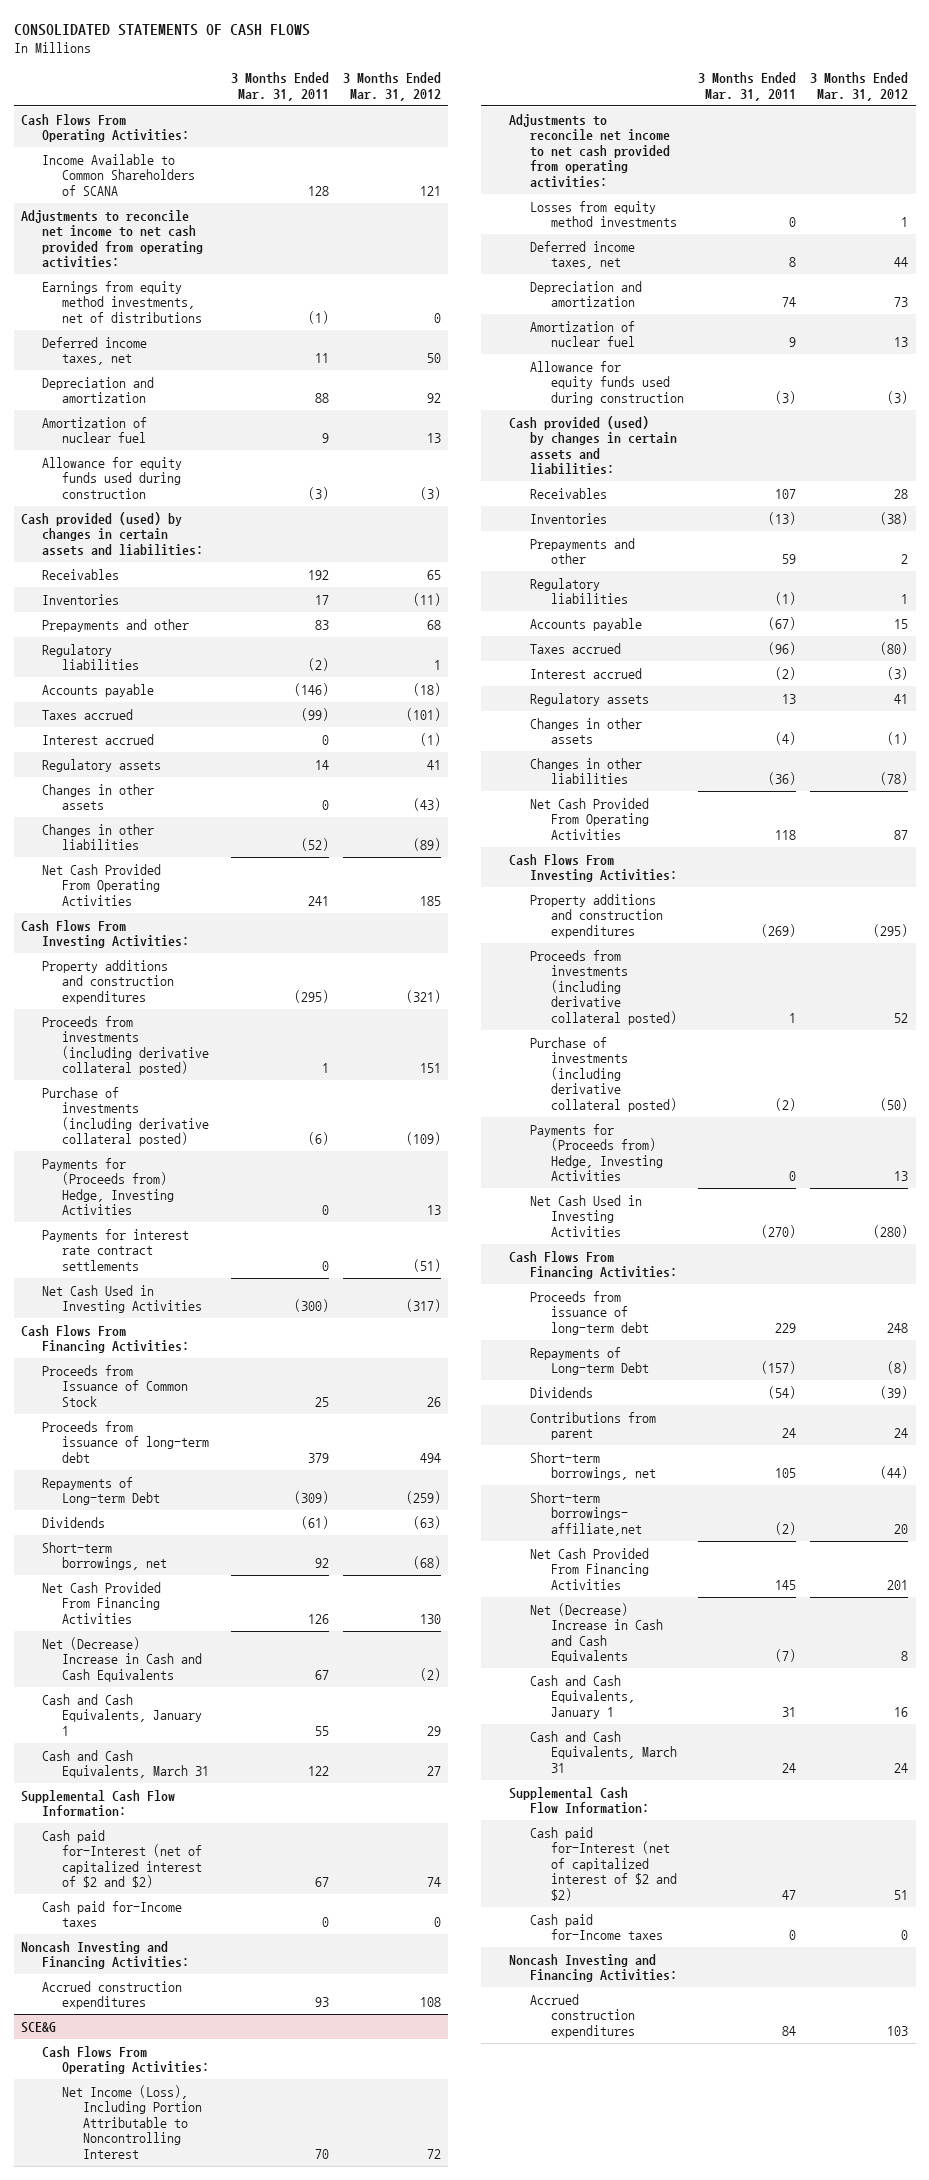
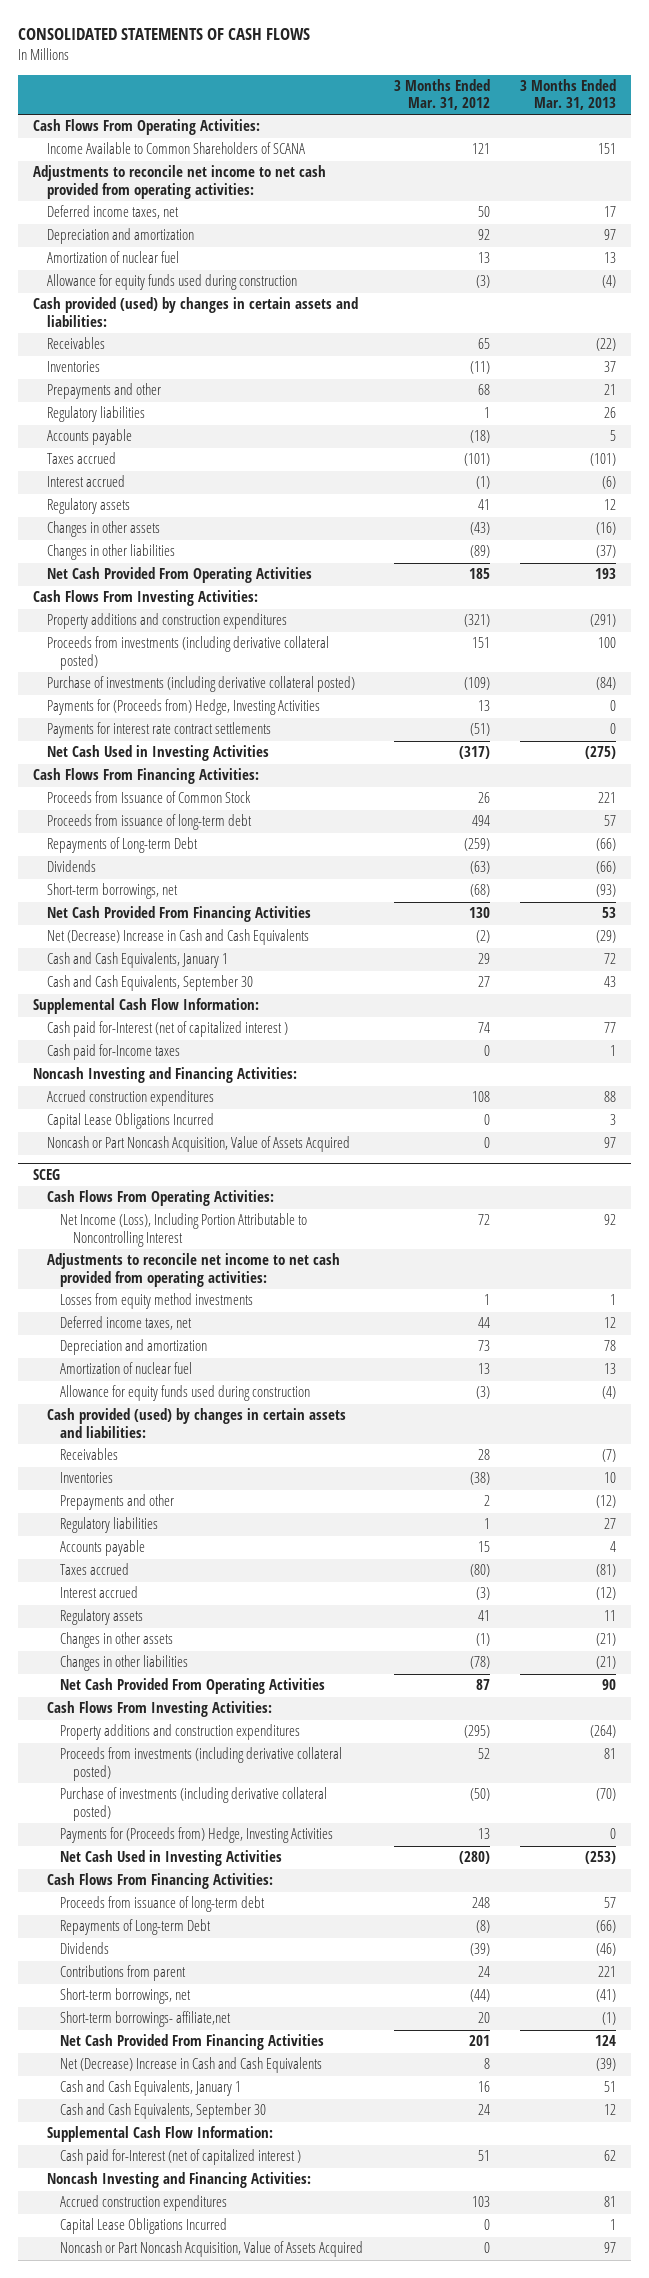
- | 3 Months Ended Mar. 31, 2011 | 3 Months Ended Mar. 31, 2012
+ | 3 Months Ended Mar. 31, 2012 | 3 Months Ended Mar. 31, 2013
- Earnings from equity method investments, net of distributions | (1) | 0
- Cash and Cash Equivalents, March 31 | 122 | 27
+ Cash and Cash Equivalents, September 30 | 27 | 43
- Cash paid for-Interest (net of capitalized interest of $2 and $2) | 67 | 74
+ Cash paid for-Interest (net of capitalized interest ) | 74 | 77
- SCE&G
+ Capital Lease Obligations Incurred | 0 | 3
+ Noncash or Part Noncash Acquisition, Value of Assets Acquired | 0 | 97
+ SCEG
- Cash and Cash Equivalents, March 31 | 24 | 24
+ Cash and Cash Equivalents, September 30 | 24 | 12
- Cash paid for-Interest (net of capitalized interest of $2 and $2) | 47 | 51
- Cash paid for-Income taxes | 0 | 0
+ Cash paid for-Interest (net of capitalized interest ) | 51 | 62
+ Capital Lease Obligations Incurred | 0 | 1
+ Noncash or Part Noncash Acquisition, Value of Assets Acquired | 0 | 97

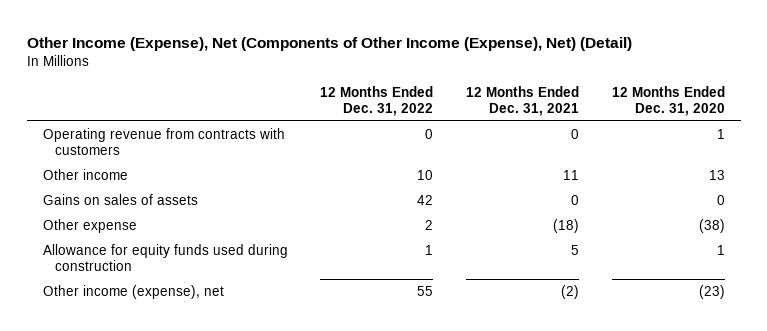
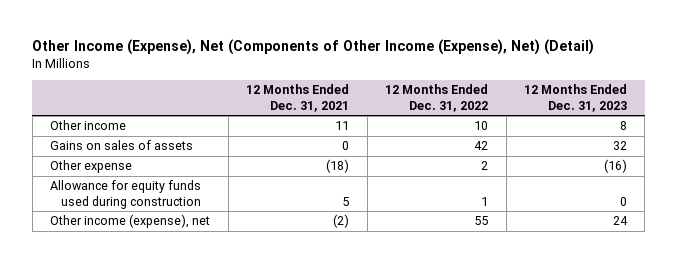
- | 12 Months Ended Dec. 31, 2022 | 12 Months Ended Dec. 31, 2021 | 12 Months Ended Dec. 31, 2020
+ | 12 Months Ended Dec. 31, 2021 | 12 Months Ended Dec. 31, 2022 | 12 Months Ended Dec. 31, 2023
- Operating revenue from contracts with customers | 0 | 0 | 1

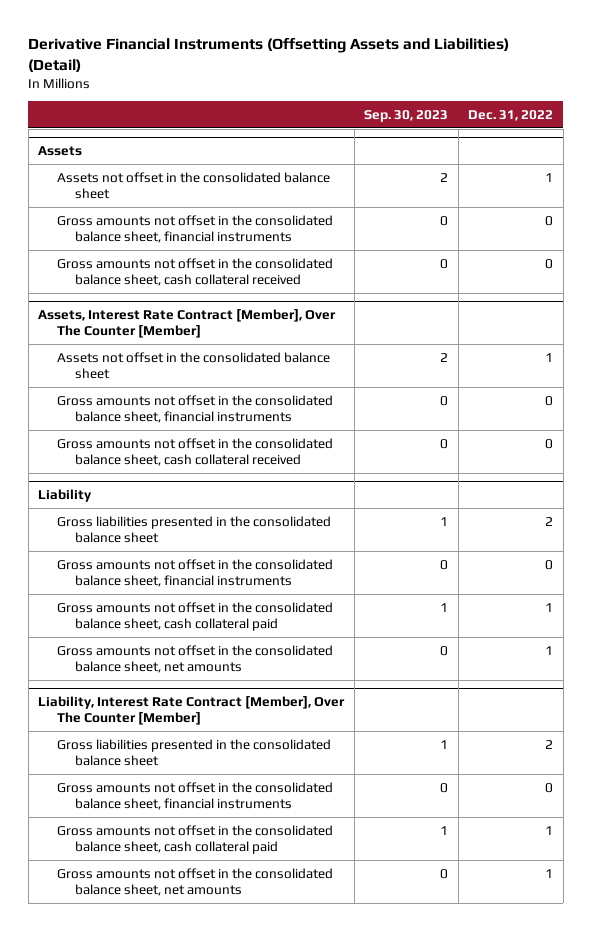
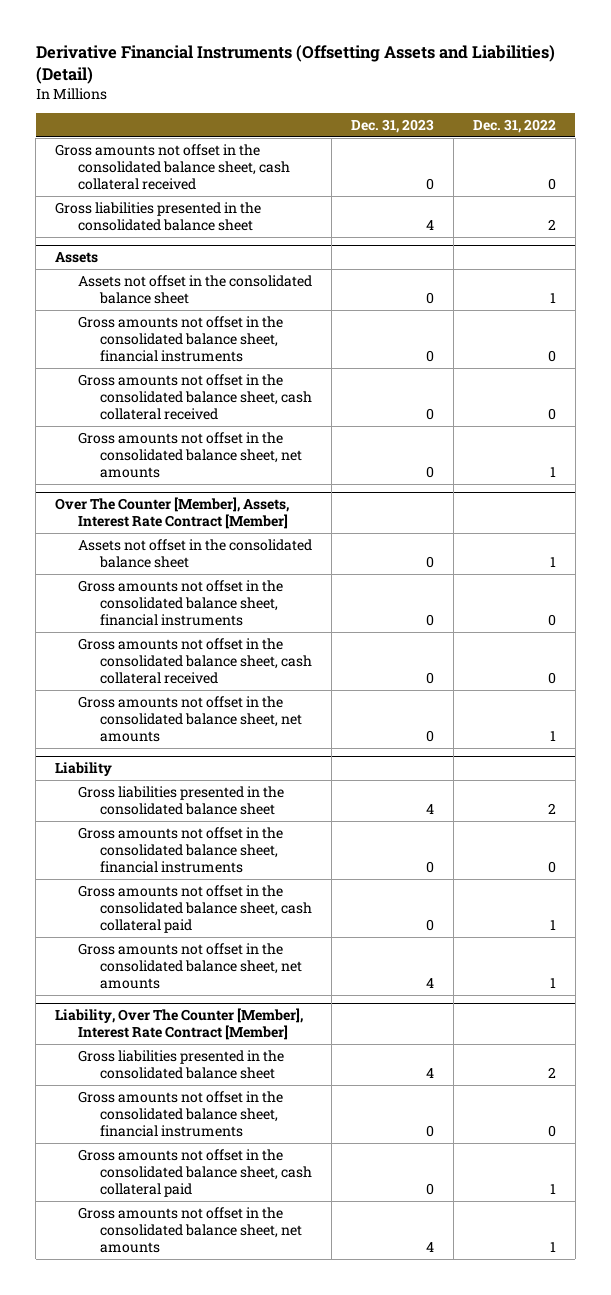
- | Sep. 30, 2023 | Dec. 31, 2022
+ | Dec. 31, 2023 | Dec. 31, 2022
+ Gross amounts not offset in the consolidated balance sheet, cash collateral received | 0 | 0
+ Gross liabilities presented in the consolidated balance sheet | 4 | 2
- Assets, Interest Rate Contract [Member], Over The Counter [Member]
@ Assets
+ Gross amounts not offset in the consolidated balance sheet, net amounts | 0 | 1
+ Over The Counter [Member], Assets, Interest Rate Contract [Member]
+ Gross amounts not offset in the consolidated balance sheet, net amounts | 0 | 1
- Liability, Interest Rate Contract [Member], Over The Counter [Member]
+ Liability, Over The Counter [Member], Interest Rate Contract [Member]

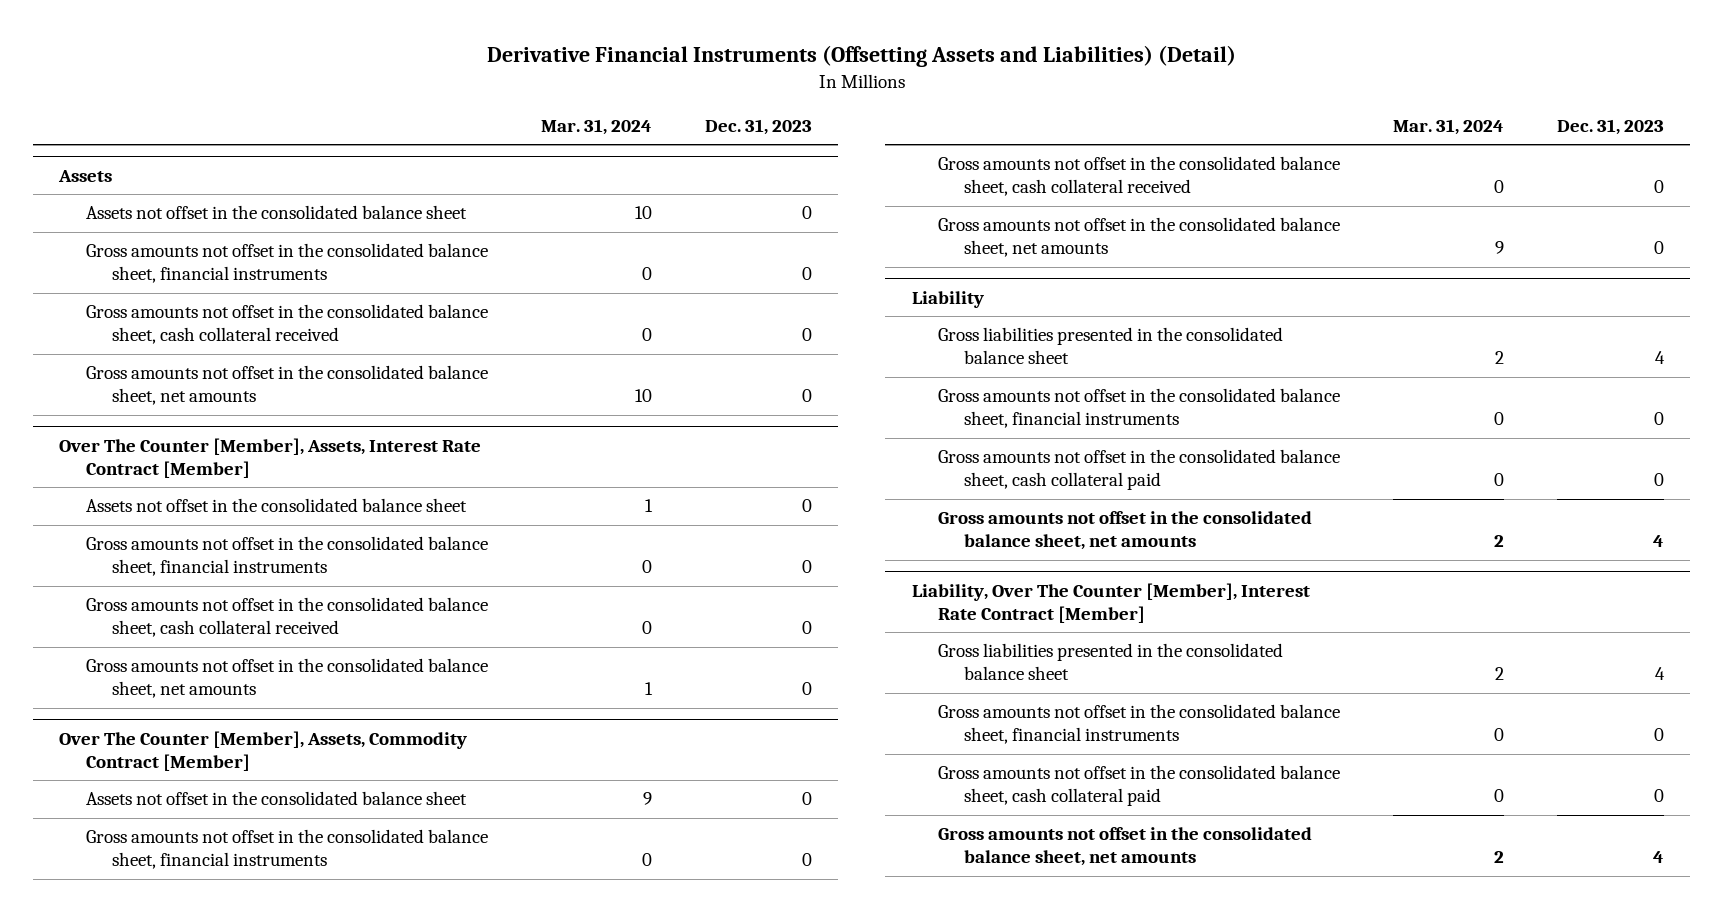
- | Dec. 31, 2023 | Dec. 31, 2022
+ | Mar. 31, 2024 | Dec. 31, 2023
- Gross amounts not offset in the consolidated balance sheet, cash collateral received | 0 | 0
- Gross liabilities presented in the consolidated balance sheet | 4 | 2
+ Over The Counter [Member], Assets, Commodity Contract [Member]
+ Assets not offset in the consolidated balance sheet | 9 | 0
+ Gross amounts not offset in the consolidated balance sheet, financial instruments | 0 | 0
+ Gross amounts not offset in the consolidated balance sheet, cash collateral received | 0 | 0
+ Gross amounts not offset in the consolidated balance sheet, net amounts | 9 | 0

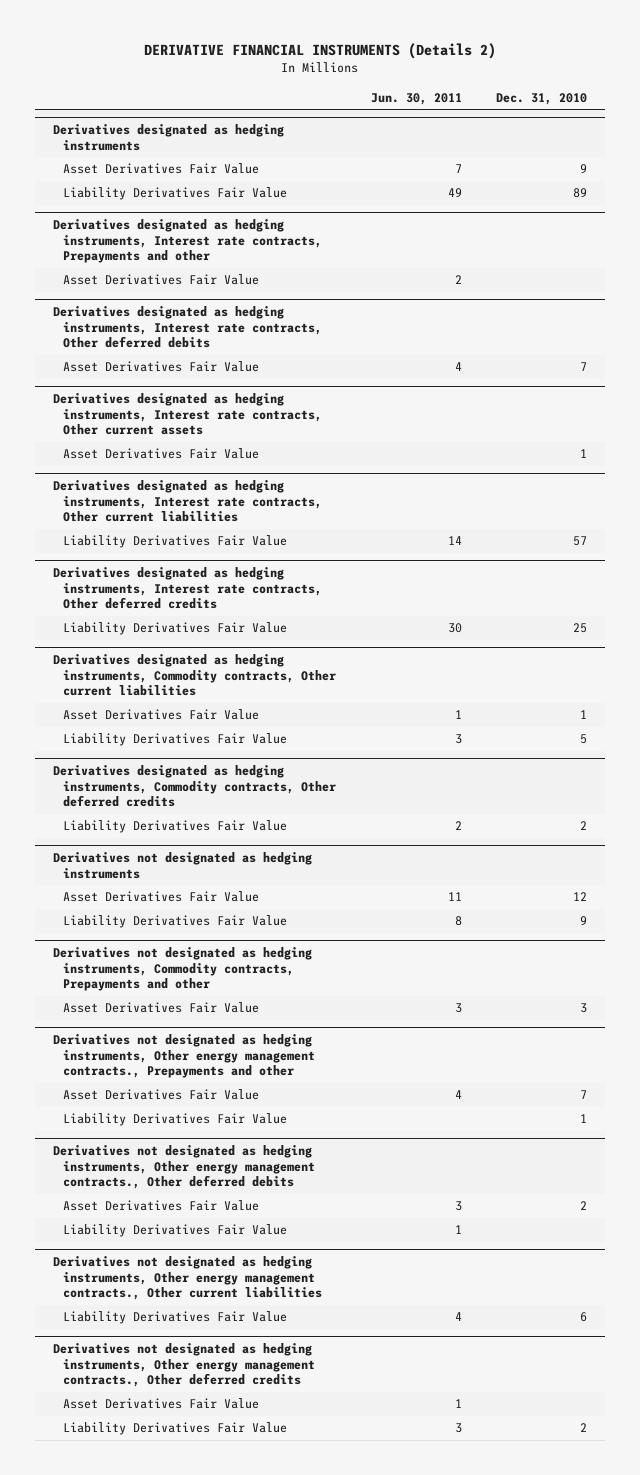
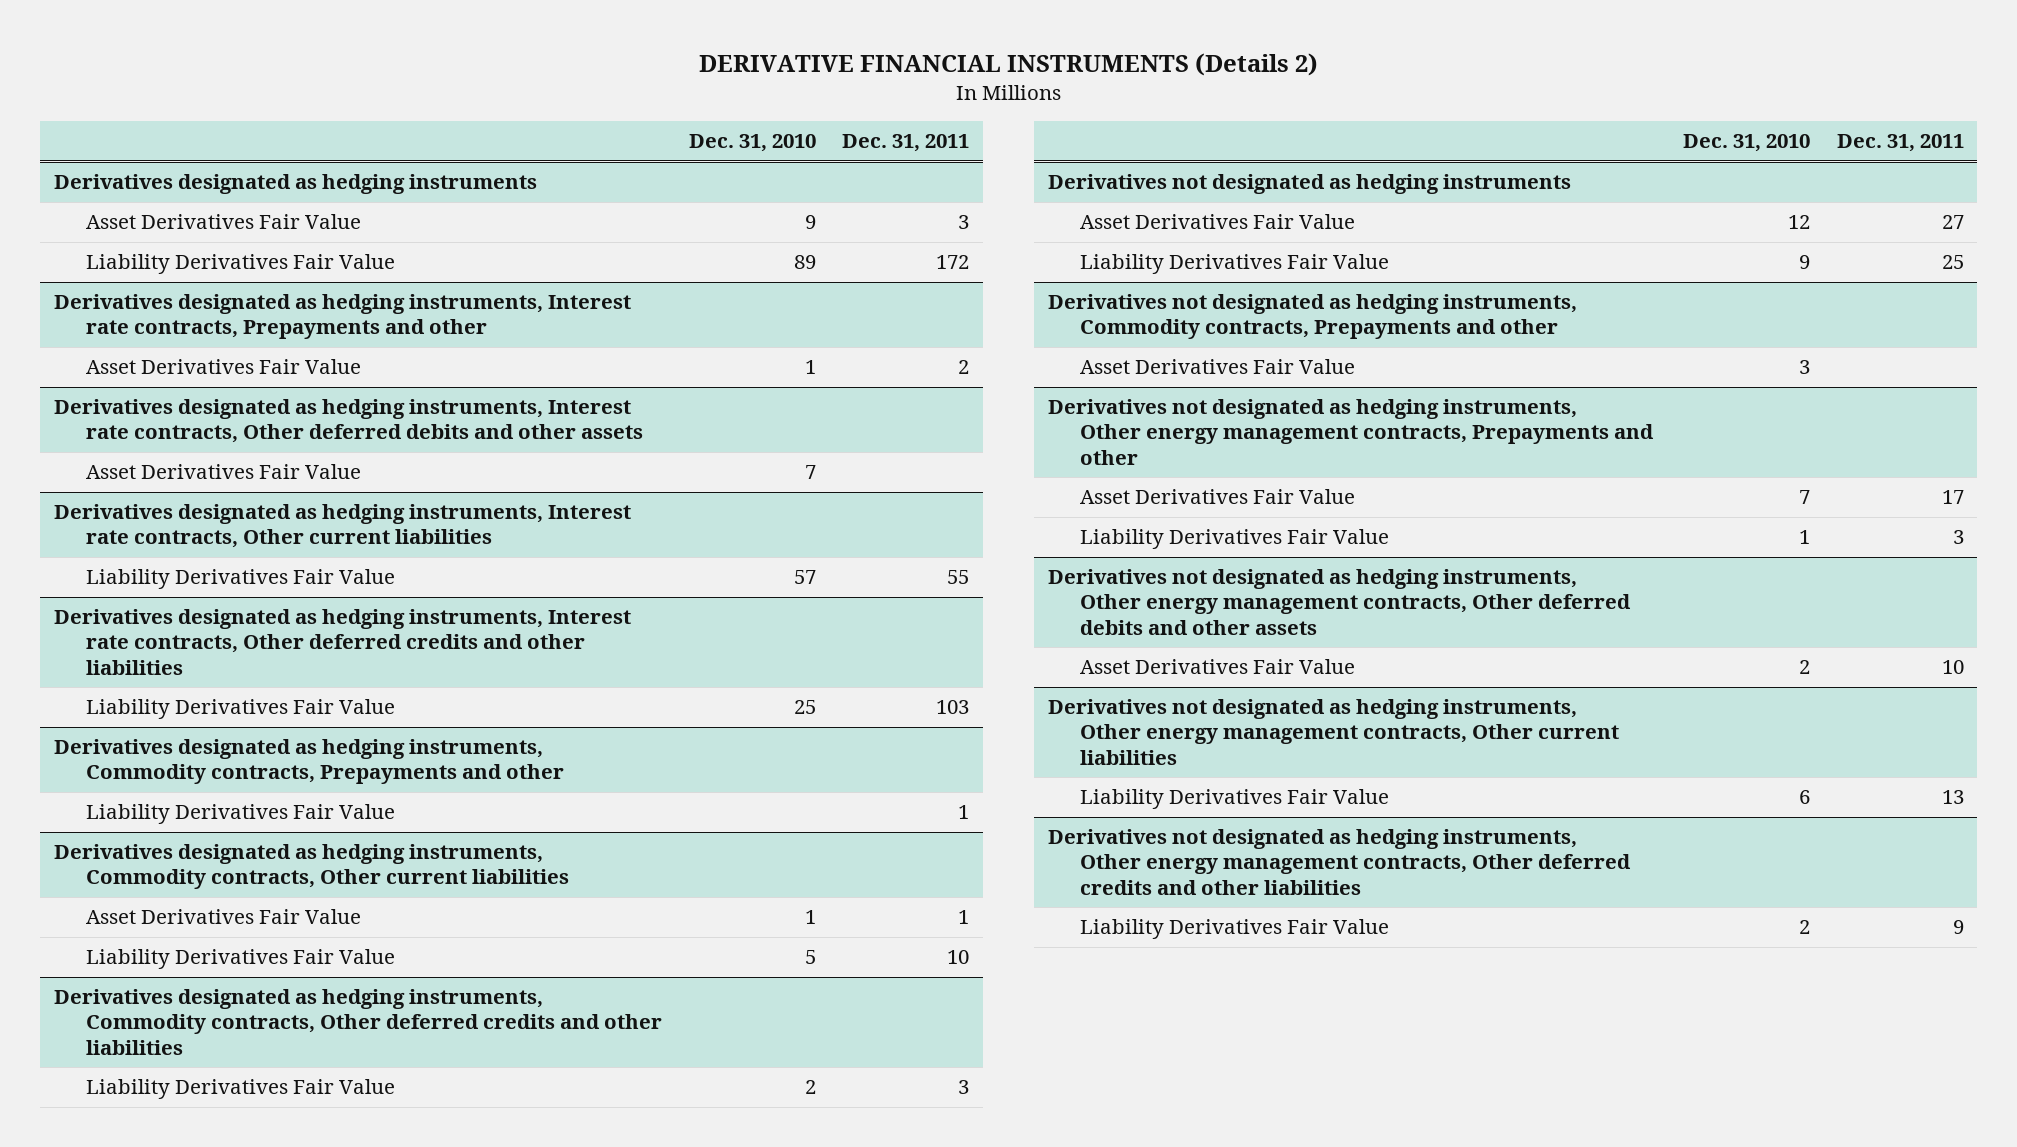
- | Jun. 30, 2011 | Dec. 31, 2010
+ | Dec. 31, 2010 | Dec. 31, 2011
@ Derivatives designated as hedging instruments, Interest rate contracts, Prepayments and other
- Asset Derivatives Fair Value | 2 |
- Derivatives designated as hedging instruments, Interest rate contracts, Other deferred debits
- Asset Derivatives Fair Value | 4 | 7
- Derivatives designated as hedging instruments, Interest rate contracts, Other current assets
+ Derivatives designated as hedging instruments, Interest rate contracts, Other deferred debits and other assets
+ Asset Derivatives Fair Value | 7 |
- Derivatives designated as hedging instruments, Interest rate contracts, Other deferred credits
+ Derivatives designated as hedging instruments, Interest rate contracts, Other deferred credits and other liabilities
+ Derivatives designated as hedging instruments, Commodity contracts, Prepayments and other
+ Liability Derivatives Fair Value | | 1
- Derivatives designated as hedging instruments, Commodity contracts, Other deferred credits
+ Derivatives designated as hedging instruments, Commodity contracts, Other deferred credits and other liabilities
- Derivatives not designated as hedging instruments, Other energy management contracts., Prepayments and other
+ Derivatives not designated as hedging instruments, Other energy management contracts, Prepayments and other
- Derivatives not designated as hedging instruments, Other energy management contracts., Other deferred debits
+ Derivatives not designated as hedging instruments, Other energy management contracts, Other deferred debits and other assets
- Liability Derivatives Fair Value | 1 |
- Derivatives not designated as hedging instruments, Other energy management contracts., Other current liabilities
+ Derivatives not designated as hedging instruments, Other energy management contracts, Other current liabilities
- Derivatives not designated as hedging instruments, Other energy management contracts., Other deferred credits
- Asset Derivatives Fair Value | 1 |
+ Derivatives not designated as hedging instruments, Other energy management contracts, Other deferred credits and other liabilities

